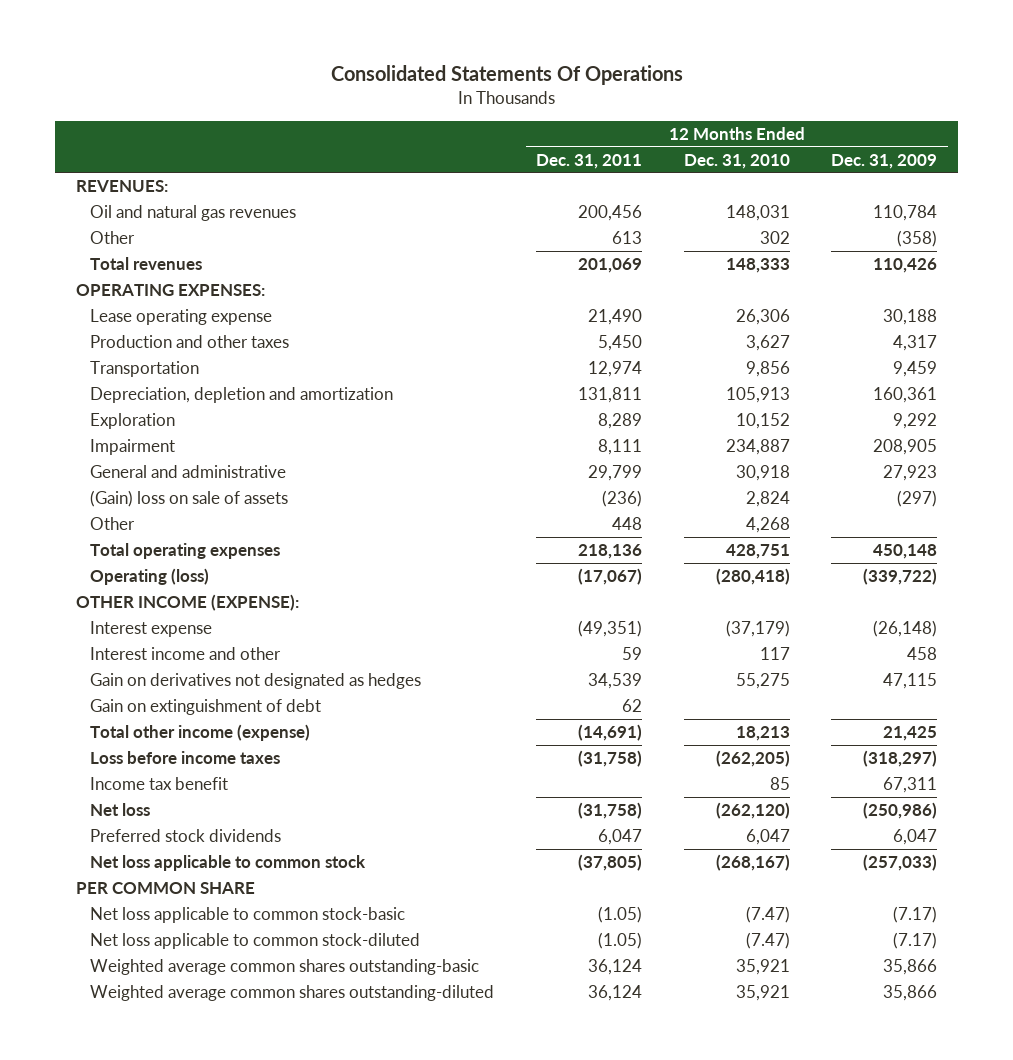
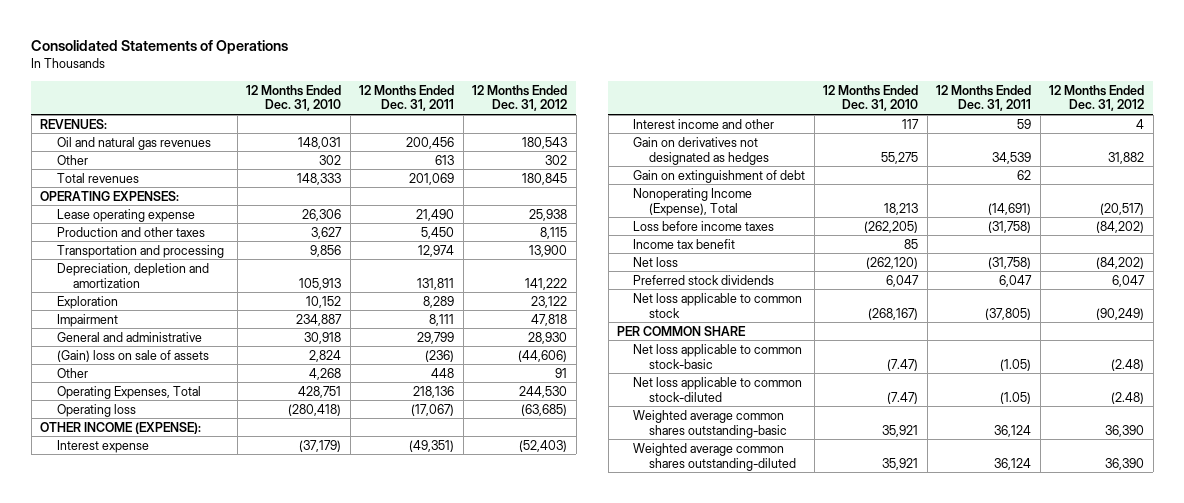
- Consolidated Statements Of Operations
+ Consolidated Statements of Operations
- | 12 Months Ended Dec. 31, 2011 | 12 Months Ended Dec. 31, 2010 | 12 Months Ended Dec. 31, 2009
+ | 12 Months Ended Dec. 31, 2010 | 12 Months Ended Dec. 31, 2011 | 12 Months Ended Dec. 31, 2012
- Transportation | 12,974 | 9,856 | 9,459
+ Transportation and processing | 9,856 | 12,974 | 13,900
- Total operating expenses | 218,136 | 428,751 | 450,148
- Operating (loss) | (17,067) | (280,418) | (339,722)
+ Operating Expenses, Total | 428,751 | 218,136 | 244,530
+ Operating loss | (280,418) | (17,067) | (63,685)
- Total other income (expense) | (14,691) | 18,213 | 21,425
+ Nonoperating Income (Expense), Total | 18,213 | (14,691) | (20,517)

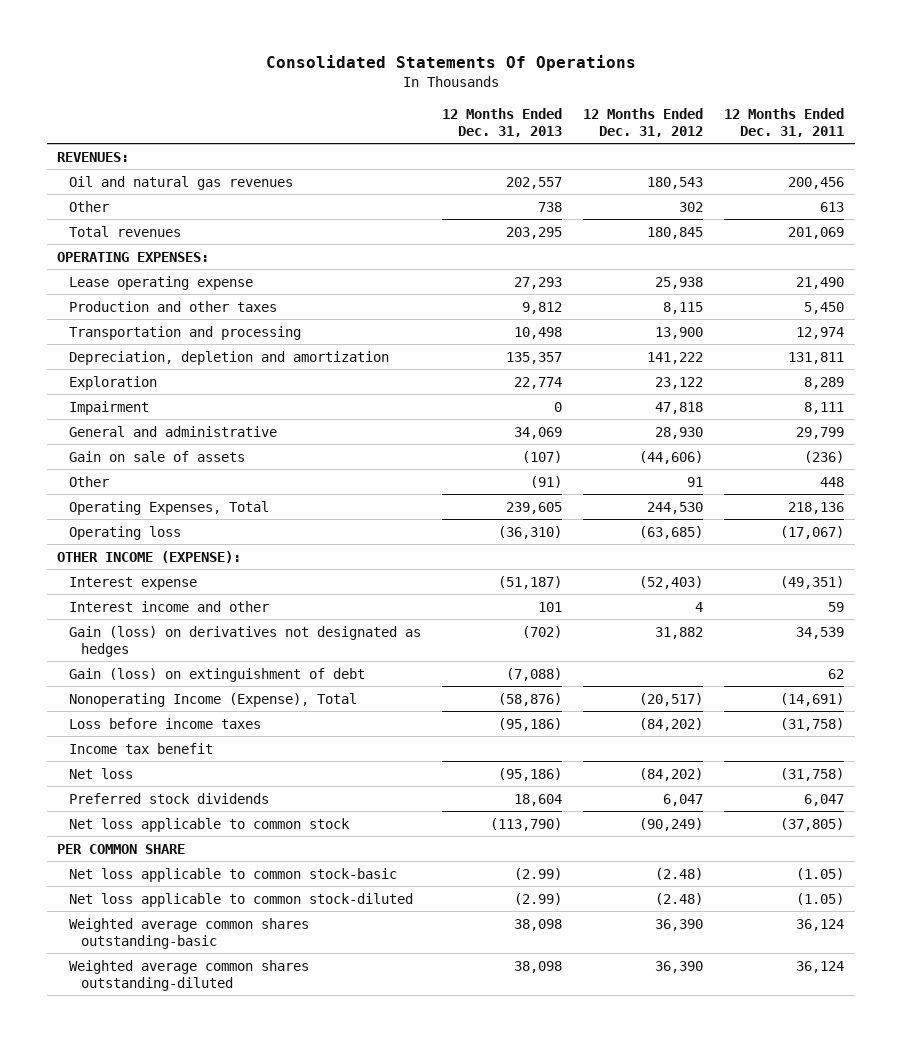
- Consolidated Statements of Operations
+ Consolidated Statements Of Operations
- | 12 Months Ended Dec. 31, 2010 | 12 Months Ended Dec. 31, 2011 | 12 Months Ended Dec. 31, 2012
+ | 12 Months Ended Dec. 31, 2013 | 12 Months Ended Dec. 31, 2012 | 12 Months Ended Dec. 31, 2011
- (Gain) loss on sale of assets | 2,824 | (236) | (44,606)
+ Gain on sale of assets | (107) | (44,606) | (236)
- Gain on derivatives not designated as hedges | 55,275 | 34,539 | 31,882
- Gain on extinguishment of debt | | 62 |
+ Gain (loss) on derivatives not designated as hedges | (702) | 31,882 | 34,539
+ Gain (loss) on extinguishment of debt | (7,088) | | 62

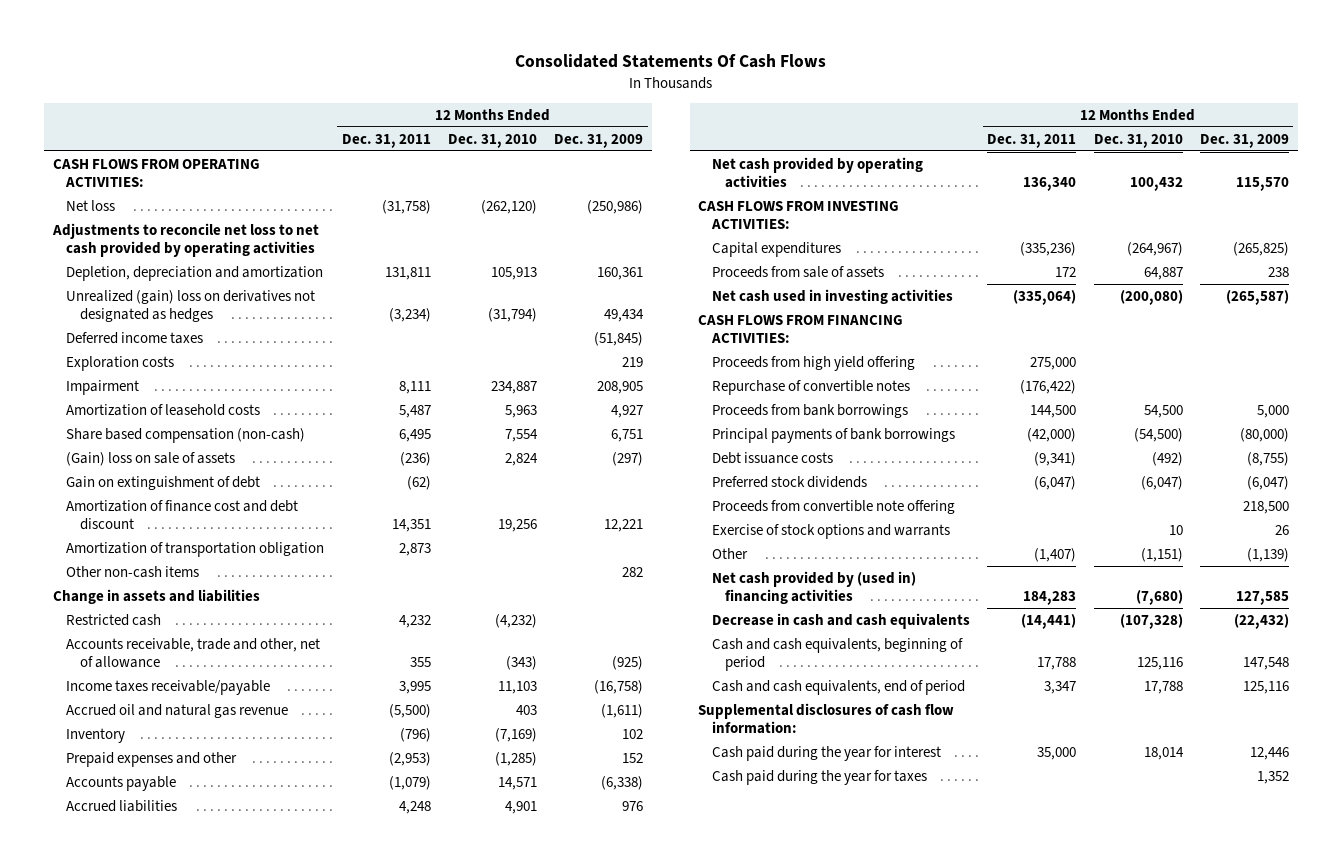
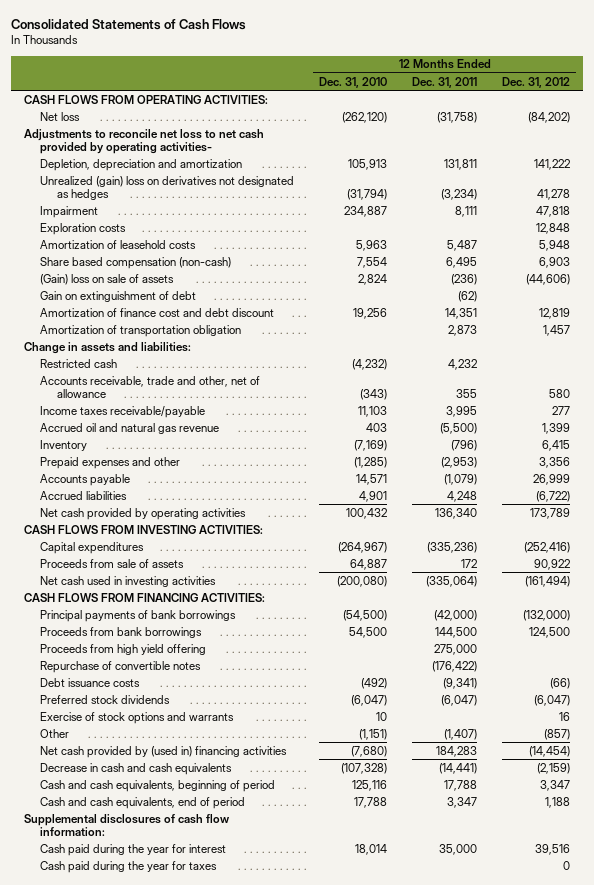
- Consolidated Statements Of Cash Flows
+ Consolidated Statements of Cash Flows
- | 12 Months Ended Dec. 31, 2011 | 12 Months Ended Dec. 31, 2010 | 12 Months Ended Dec. 31, 2009
+ | 12 Months Ended Dec. 31, 2010 | 12 Months Ended Dec. 31, 2011 | 12 Months Ended Dec. 31, 2012
- Adjustments to reconcile net loss to net cash provided by operating activities
+ Adjustments to reconcile net loss to net cash provided by operating activities-
- Deferred income taxes | | | (51,845)
moved down: Exploration costs | | | 12,848
- Other non-cash items | | | 282
- Change in assets and liabilities
+ Change in assets and liabilities:
moved up: Principal payments of bank borrowings | (54,500) | (42,000) | (132,000)
moved up: Proceeds from bank borrowings | 54,500 | 144,500 | 124,500
- Proceeds from convertible note offering | | | 218,500

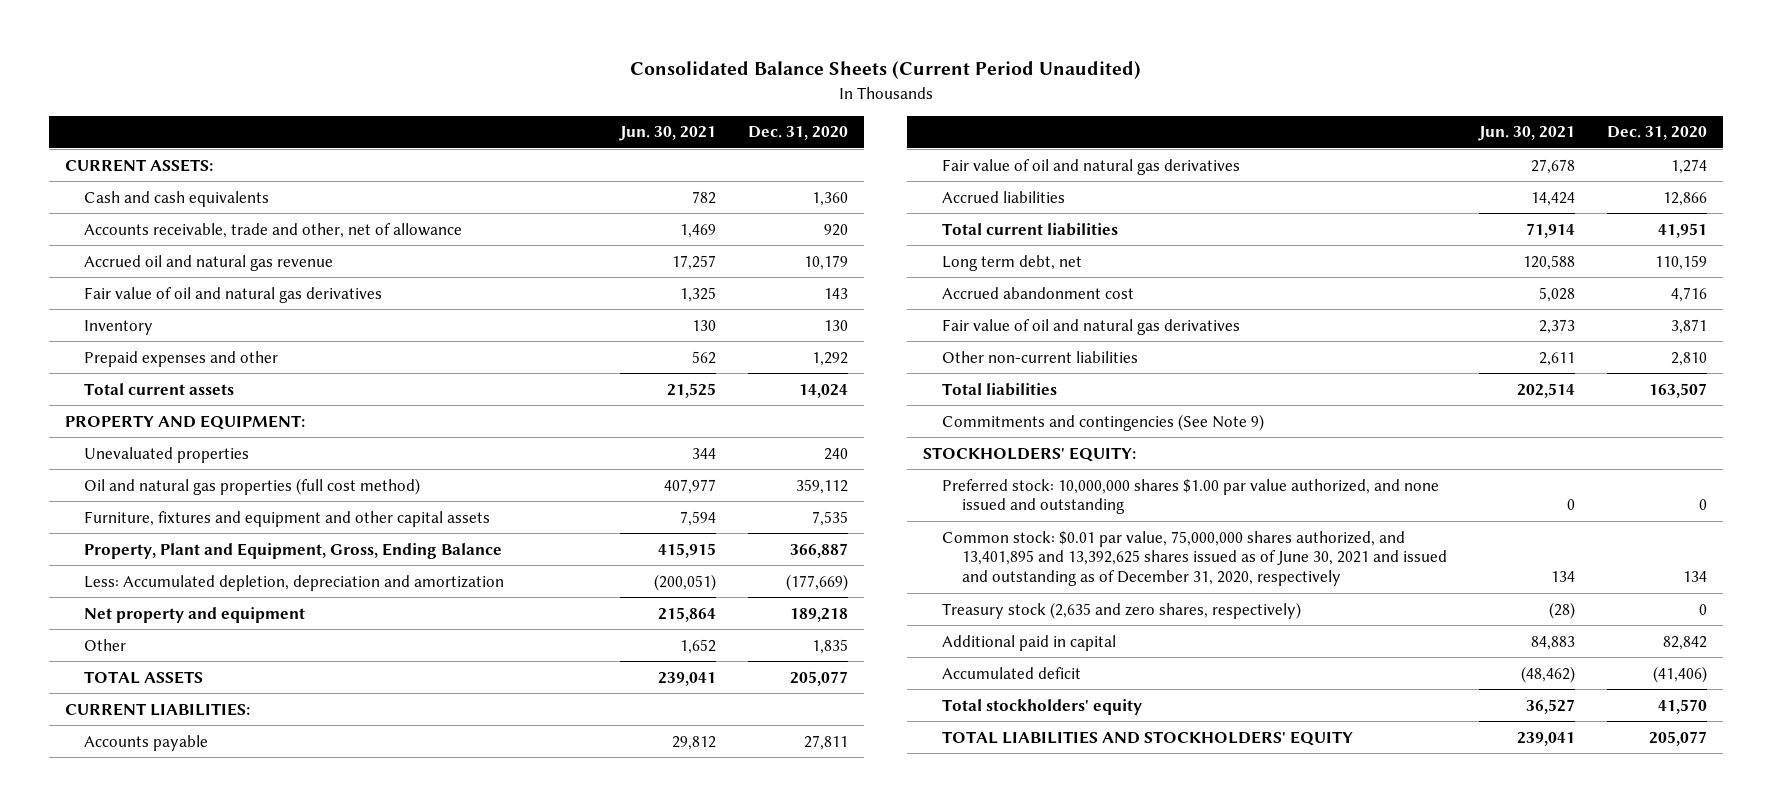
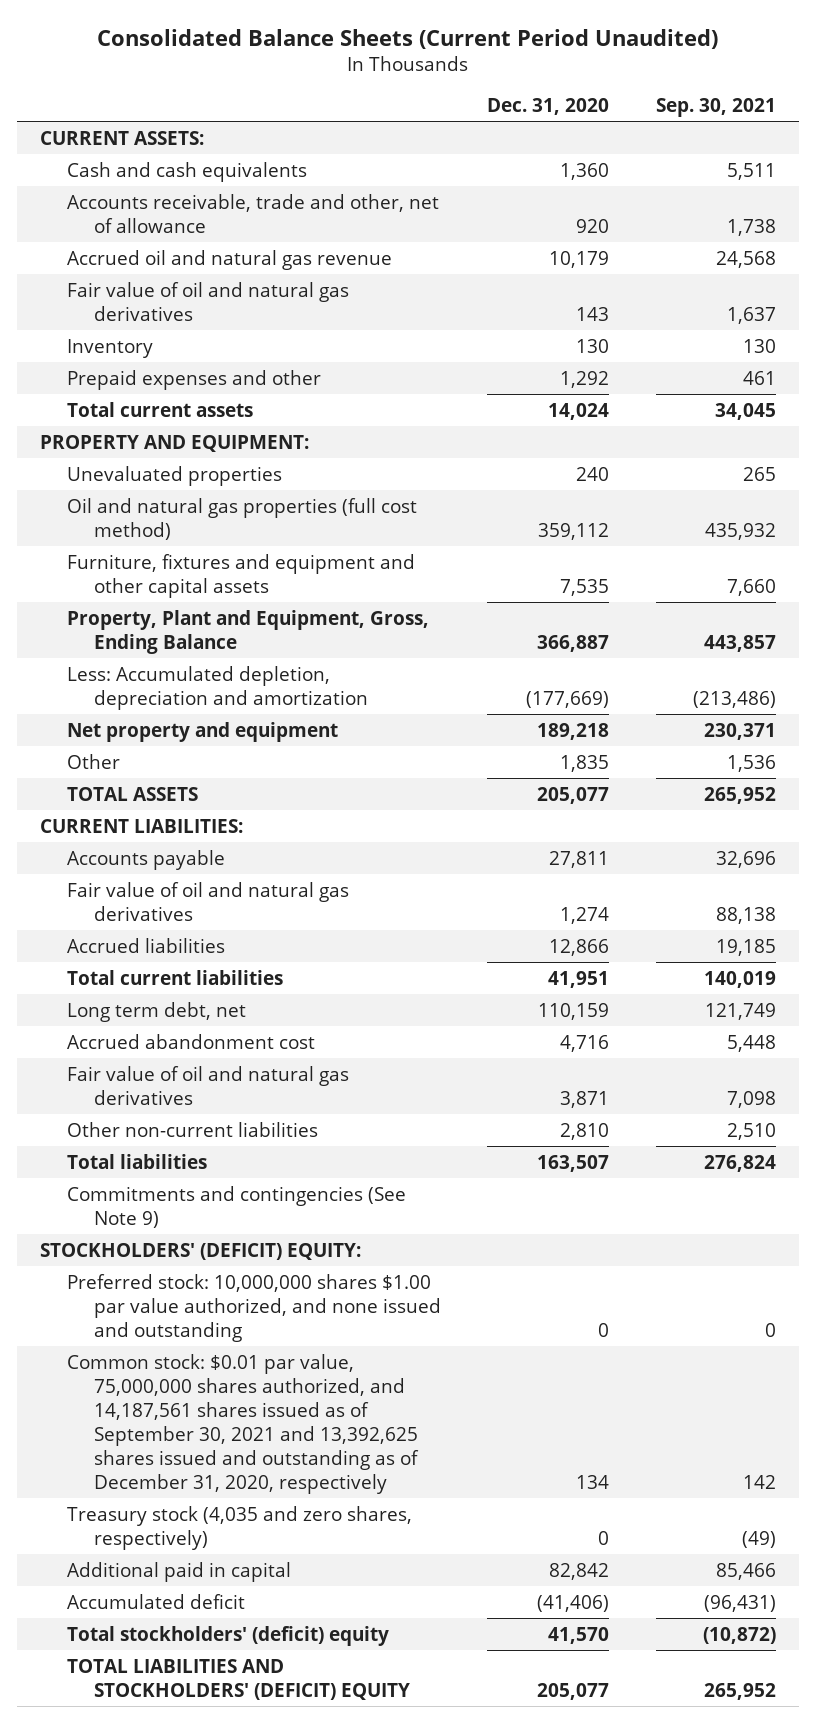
- | Jun. 30, 2021 | Dec. 31, 2020
+ | Dec. 31, 2020 | Sep. 30, 2021
- STOCKHOLDERS' EQUITY:
+ STOCKHOLDERS' (DEFICIT) EQUITY:
- Common stock: $0.01 par value, 75,000,000 shares authorized, and 13,401,895 and 13,392,625 shares issued as of June 30, 2021 and issued and outstanding as of December 31, 2020, respectively | 134 | 134
- Treasury stock (2,635 and zero shares, respectively) | (28) | 0
+ Common stock: $0.01 par value, 75,000,000 shares authorized, and 14,187,561 shares issued as of September 30, 2021 and 13,392,625 shares issued and outstanding as of December 31, 2020, respectively | 134 | 142
+ Treasury stock (4,035 and zero shares, respectively) | 0 | (49)
- Total stockholders' equity | 36,527 | 41,570
- TOTAL LIABILITIES AND STOCKHOLDERS' EQUITY | 239,041 | 205,077
+ Total stockholders' (deficit) equity | 41,570 | (10,872)
+ TOTAL LIABILITIES AND STOCKHOLDERS' (DEFICIT) EQUITY | 205,077 | 265,952

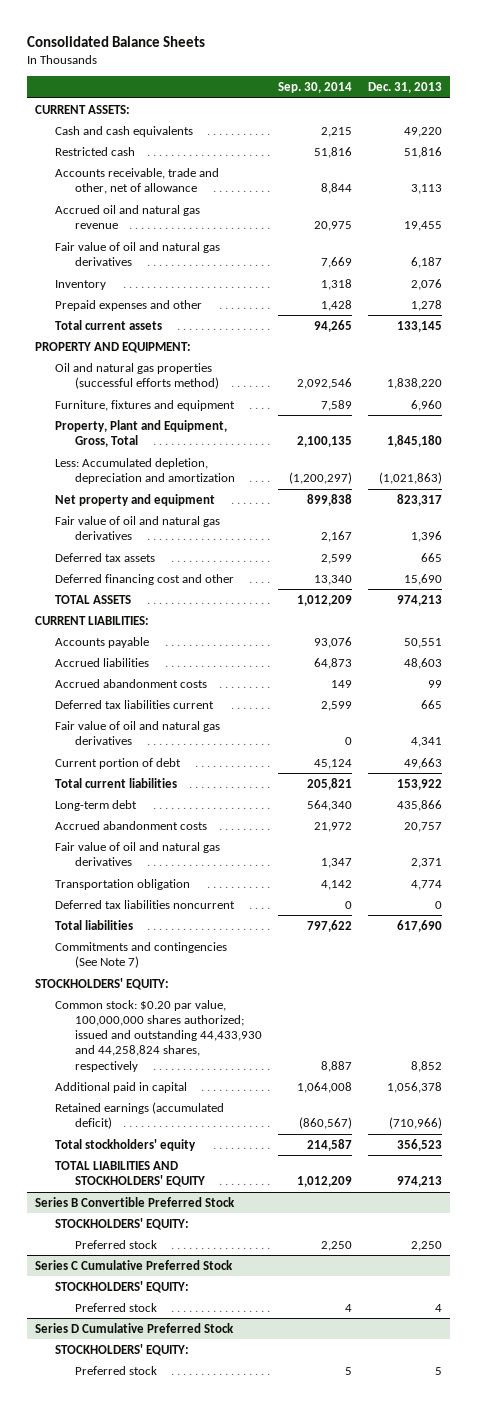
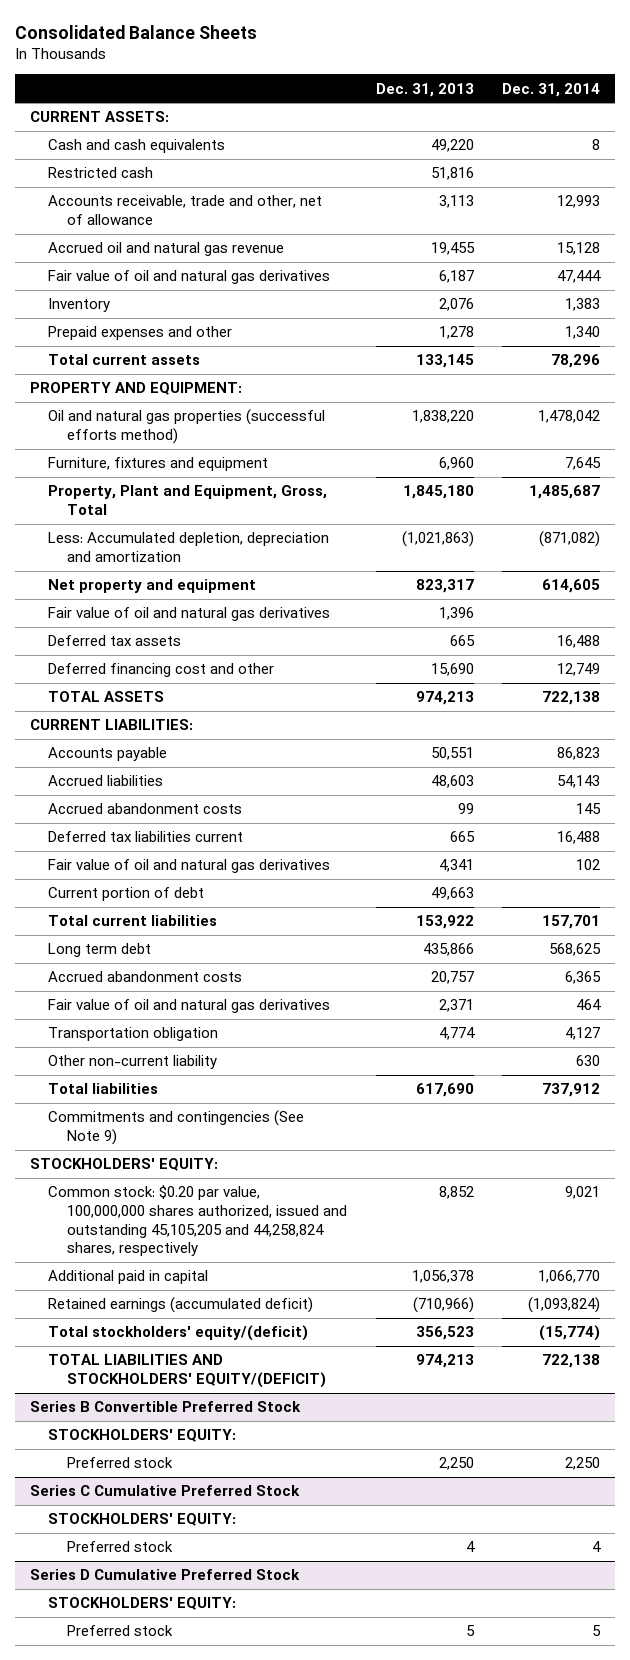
- | Sep. 30, 2014 | Dec. 31, 2013
+ | Dec. 31, 2013 | Dec. 31, 2014
- Long-term debt | 564,340 | 435,866
+ Long term debt | 435,866 | 568,625
- Deferred tax liabilities noncurrent | 0 | 0
+ Other non-current liability | | 630
- Commitments and contingencies (See Note 7)
+ Commitments and contingencies (See Note 9)
- Common stock: $0.20 par value, 100,000,000 shares authorized; issued and outstanding 44,433,930 and 44,258,824 shares, respectively | 8,887 | 8,852
+ Common stock: $0.20 par value, 100,000,000 shares authorized, issued and outstanding 45,105,205 and 44,258,824 shares, respectively | 8,852 | 9,021
- Total stockholders' equity | 214,587 | 356,523
- TOTAL LIABILITIES AND STOCKHOLDERS' EQUITY | 1,012,209 | 974,213
+ Total stockholders' equity/(deficit) | 356,523 | (15,774)
+ TOTAL LIABILITIES AND STOCKHOLDERS' EQUITY/(DEFICIT) | 974,213 | 722,138

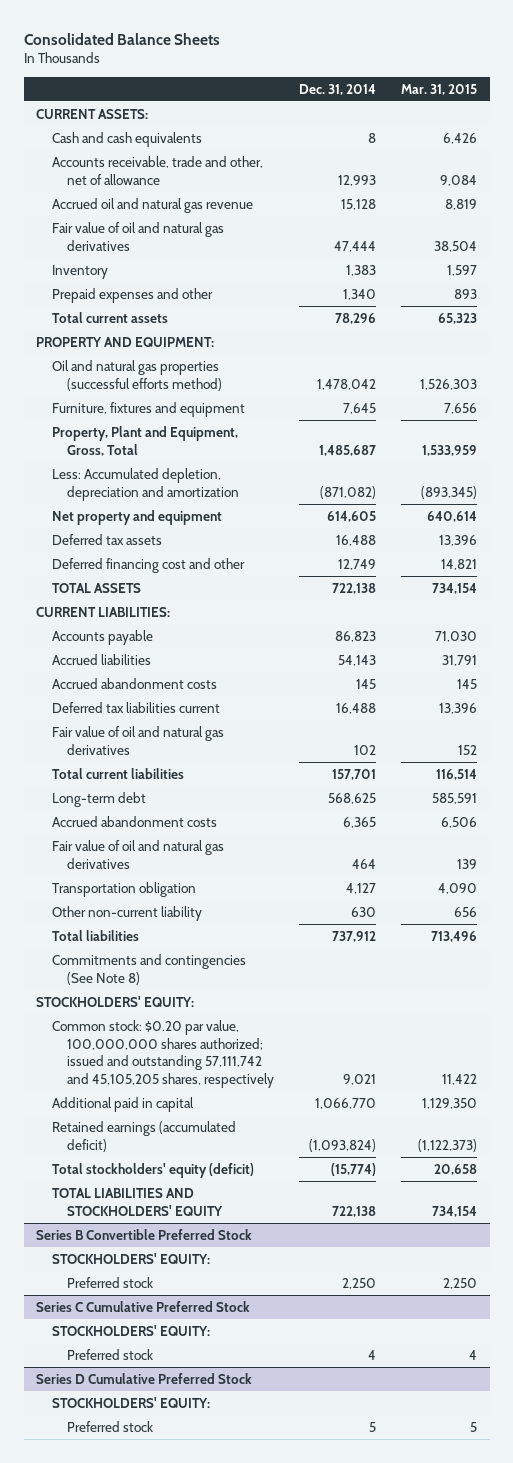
- | Dec. 31, 2013 | Dec. 31, 2014
+ | Dec. 31, 2014 | Mar. 31, 2015
- Restricted cash | 51,816 |
- Fair value of oil and natural gas derivatives | 1,396 |
- Current portion of debt | 49,663 |
- Long term debt | 435,866 | 568,625
+ Long-term debt | 568,625 | 585,591
- Commitments and contingencies (See Note 9)
+ Commitments and contingencies (See Note 8)
- Common stock: $0.20 par value, 100,000,000 shares authorized, issued and outstanding 45,105,205 and 44,258,824 shares, respectively | 8,852 | 9,021
+ Common stock: $0.20 par value, 100,000,000 shares authorized; issued and outstanding 57,111,742 and 45,105,205 shares, respectively | 9,021 | 11,422
- Total stockholders' equity/(deficit) | 356,523 | (15,774)
- TOTAL LIABILITIES AND STOCKHOLDERS' EQUITY/(DEFICIT) | 974,213 | 722,138
+ Total stockholders' equity (deficit) | (15,774) | 20,658
+ TOTAL LIABILITIES AND STOCKHOLDERS' EQUITY | 722,138 | 734,154

